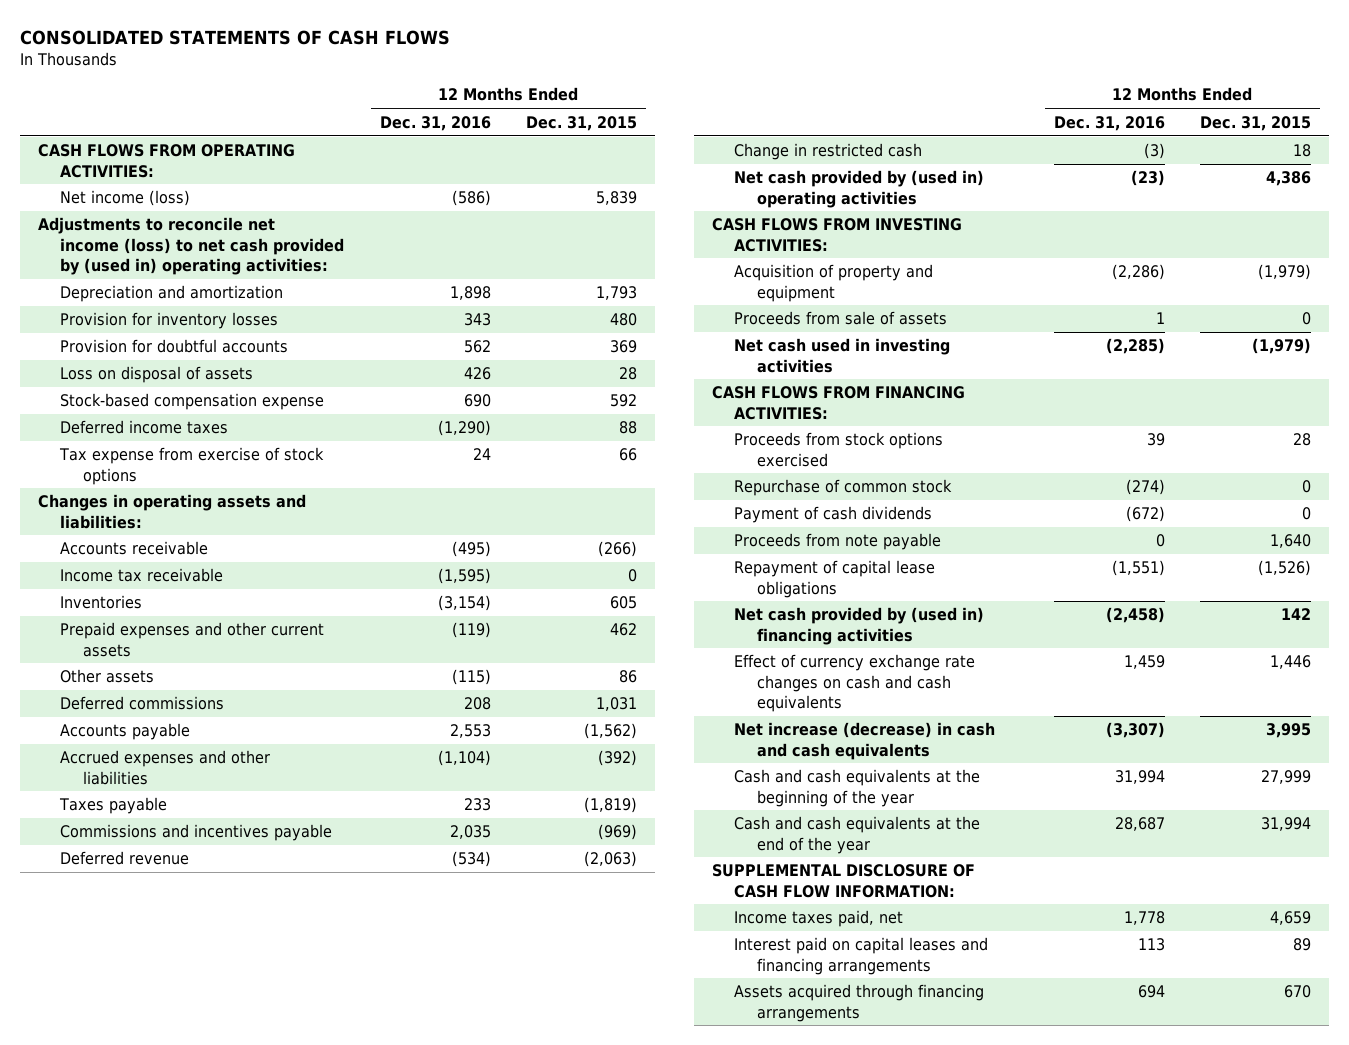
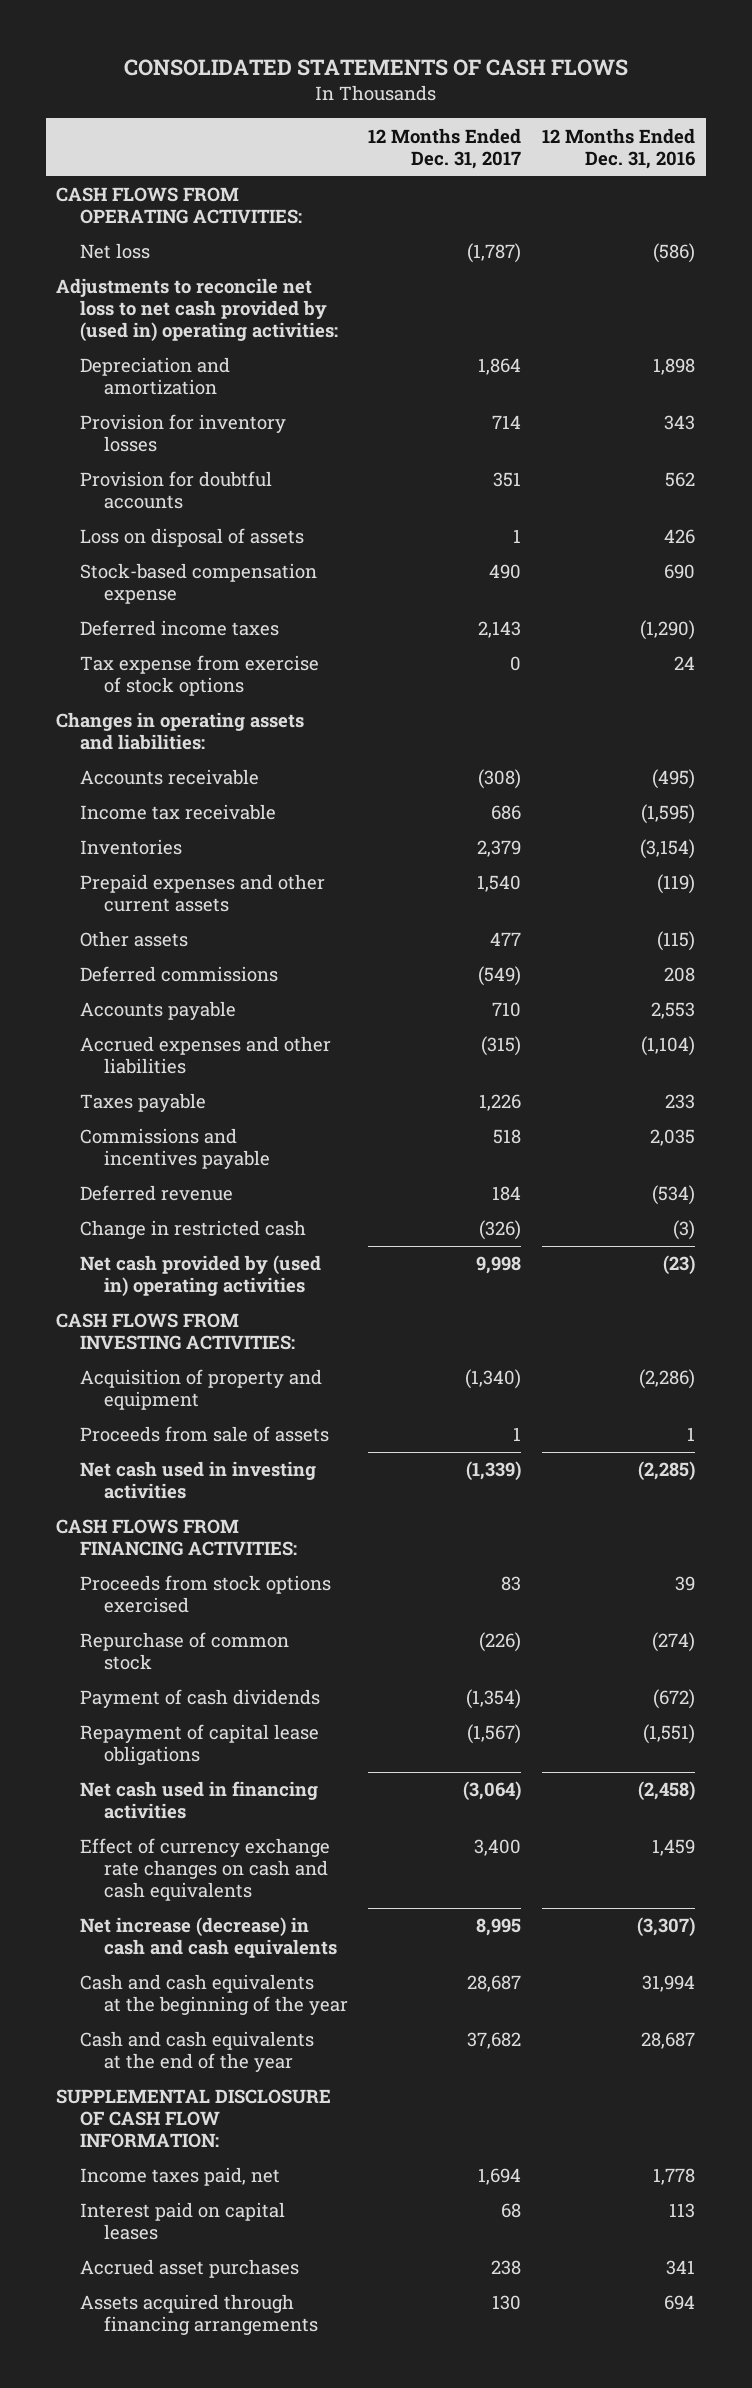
- | 12 Months Ended Dec. 31, 2016 | 12 Months Ended Dec. 31, 2015
+ | 12 Months Ended Dec. 31, 2017 | 12 Months Ended Dec. 31, 2016
- Net income (loss) | (586) | 5,839
- Adjustments to reconcile net income (loss) to net cash provided by (used in) operating activities:
+ Net loss | (1,787) | (586)
+ Adjustments to reconcile net loss to net cash provided by (used in) operating activities:
- Proceeds from note payable | 0 | 1,640
- Net cash provided by (used in) financing activities | (2,458) | 142
+ Net cash used in financing activities | (3,064) | (2,458)
- Interest paid on capital leases and financing arrangements | 113 | 89
+ Interest paid on capital leases | 68 | 113
+ Accrued asset purchases | 238 | 341

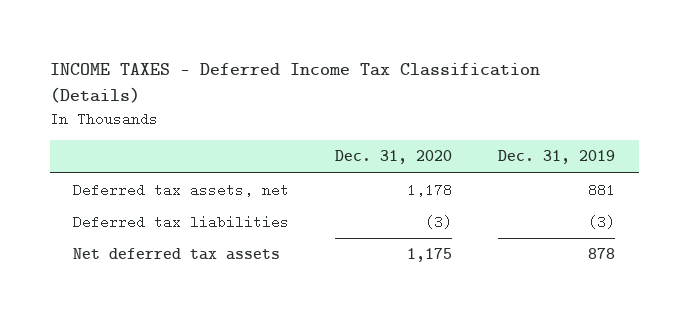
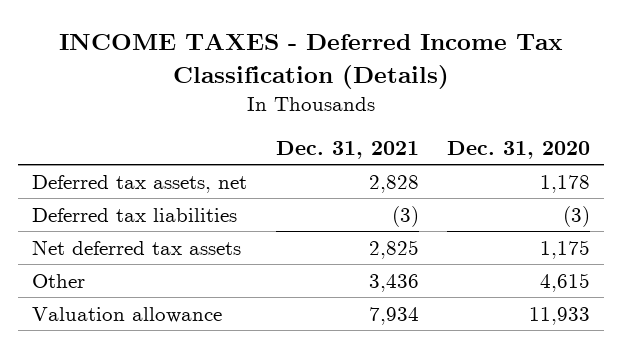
- | Dec. 31, 2020 | Dec. 31, 2019
+ | Dec. 31, 2021 | Dec. 31, 2020
+ Other | 3,436 | 4,615
+ Valuation allowance | 7,934 | 11,933

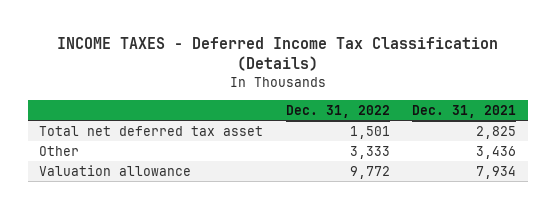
- | Dec. 31, 2021 | Dec. 31, 2020
+ | Dec. 31, 2022 | Dec. 31, 2021
- Deferred tax assets, net | 2,828 | 1,178
- Deferred tax liabilities | (3) | (3)
- Net deferred tax assets | 2,825 | 1,175
+ Total net deferred tax asset | 1,501 | 2,825

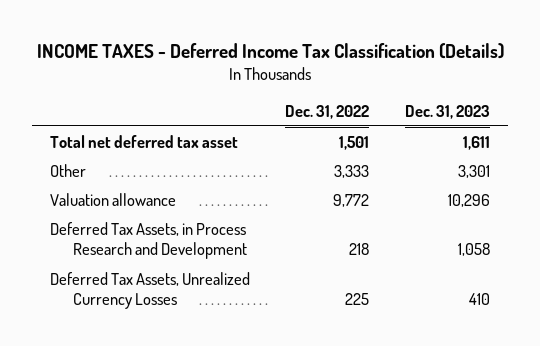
- | Dec. 31, 2022 | Dec. 31, 2021
+ | Dec. 31, 2022 | Dec. 31, 2023
+ Deferred Tax Assets, in Process Research and Development | 218 | 1,058
+ Deferred Tax Assets, Unrealized Currency Losses | 225 | 410

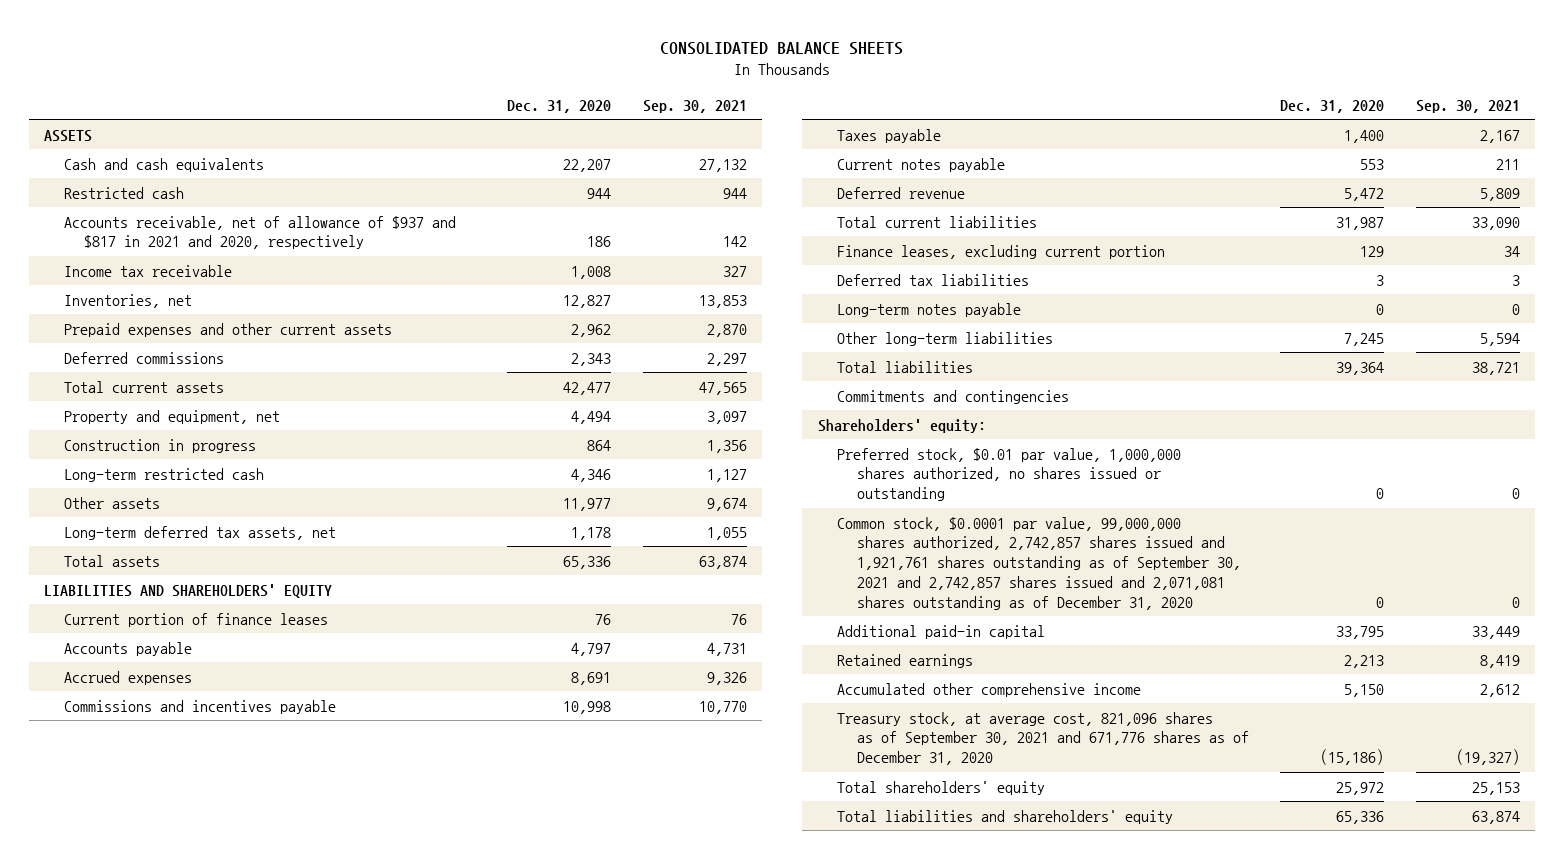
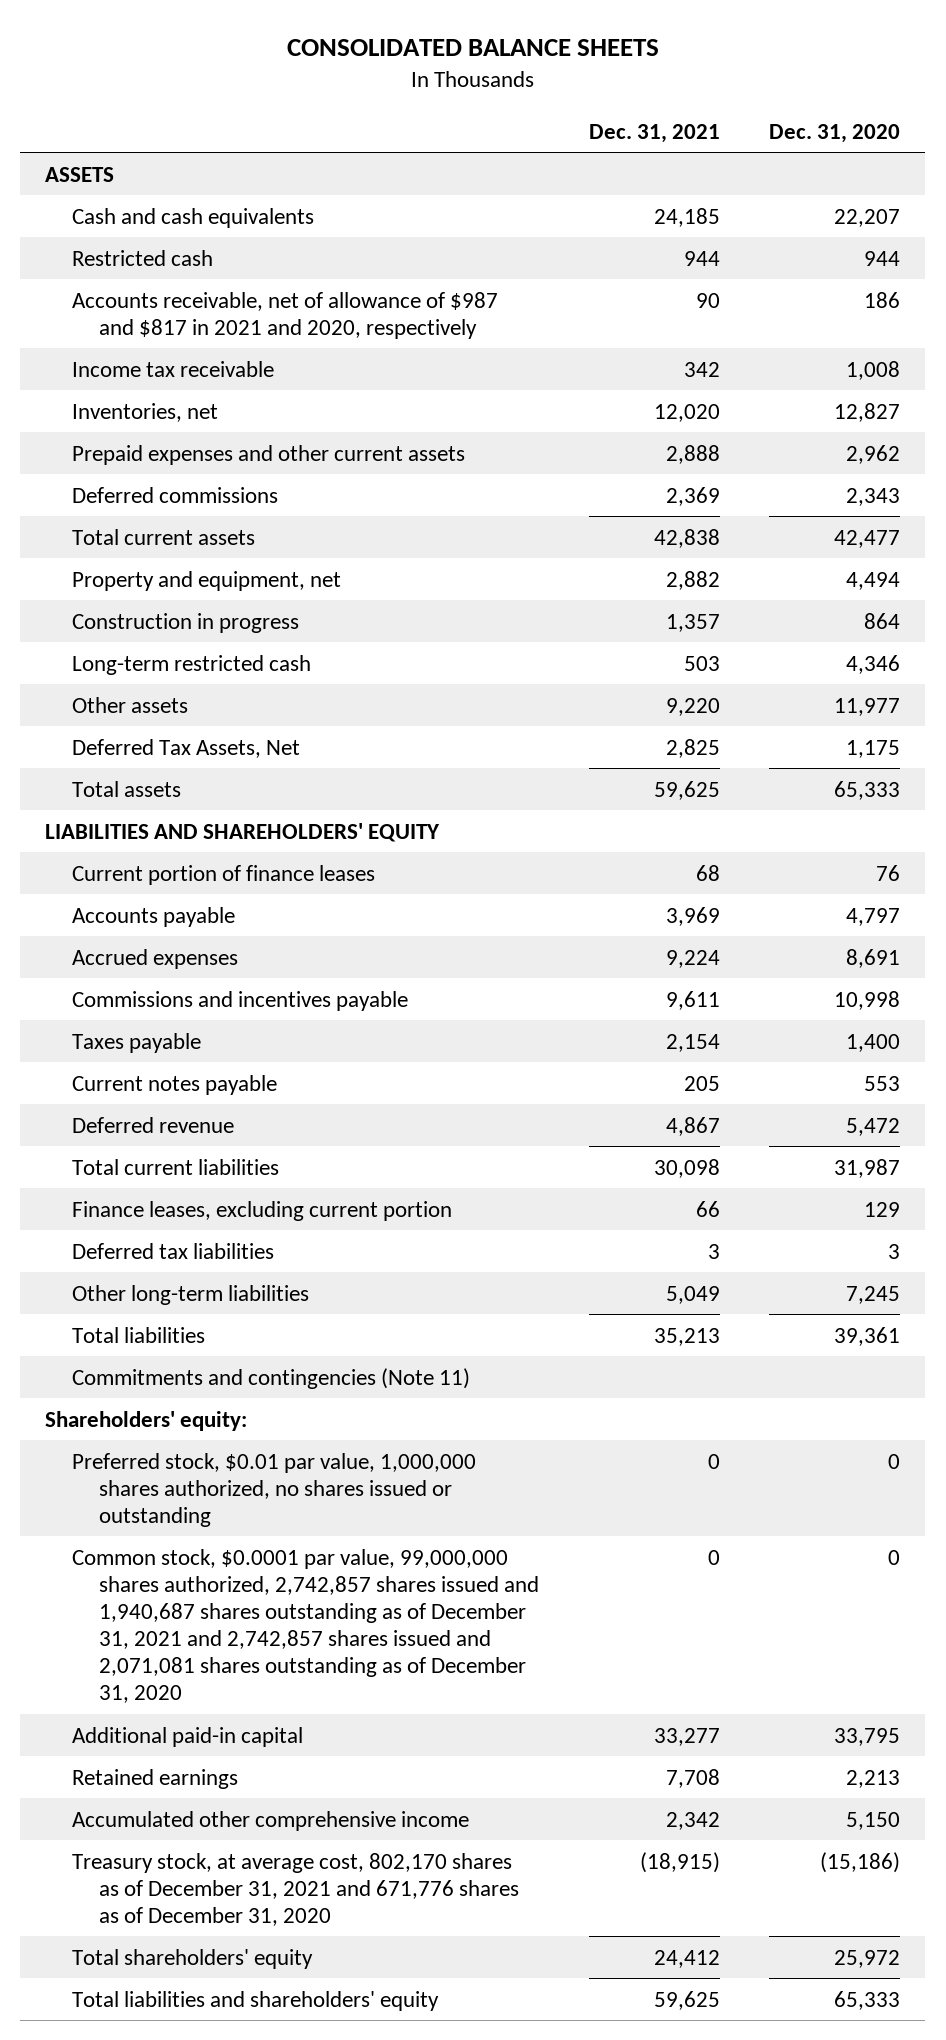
- | Dec. 31, 2020 | Sep. 30, 2021
+ | Dec. 31, 2021 | Dec. 31, 2020
- Accounts receivable, net of allowance of $937 and $817 in 2021 and 2020, respectively | 186 | 142
+ Accounts receivable, net of allowance of $987 and $817 in 2021 and 2020, respectively | 90 | 186
- Long-term deferred tax assets, net | 1,178 | 1,055
- Total assets | 65,336 | 63,874
+ Deferred Tax Assets, Net | 2,825 | 1,175
+ Total assets | 59,625 | 65,333
- Long-term notes payable | 0 | 0
- Total liabilities | 39,364 | 38,721
- Commitments and contingencies
+ Total liabilities | 35,213 | 39,361
+ Commitments and contingencies (Note 11)
- Common stock, $0.0001 par value, 99,000,000 shares authorized, 2,742,857 shares issued and 1,921,761 shares outstanding as of September 30, 2021 and 2,742,857 shares issued and 2,071,081 shares outstanding as of December 31, 2020 | 0 | 0
+ Common stock, $0.0001 par value, 99,000,000 shares authorized, 2,742,857 shares issued and 1,940,687 shares outstanding as of December 31, 2021 and 2,742,857 shares issued and 2,071,081 shares outstanding as of December 31, 2020 | 0 | 0
- Treasury stock, at average cost, 821,096 shares as of September 30, 2021 and 671,776 shares as of December 31, 2020 | (15,186) | (19,327)
+ Treasury stock, at average cost, 802,170 shares as of December 31, 2021 and 671,776 shares as of December 31, 2020 | (18,915) | (15,186)
- Total liabilities and shareholders' equity | 65,336 | 63,874
+ Total liabilities and shareholders' equity | 59,625 | 65,333

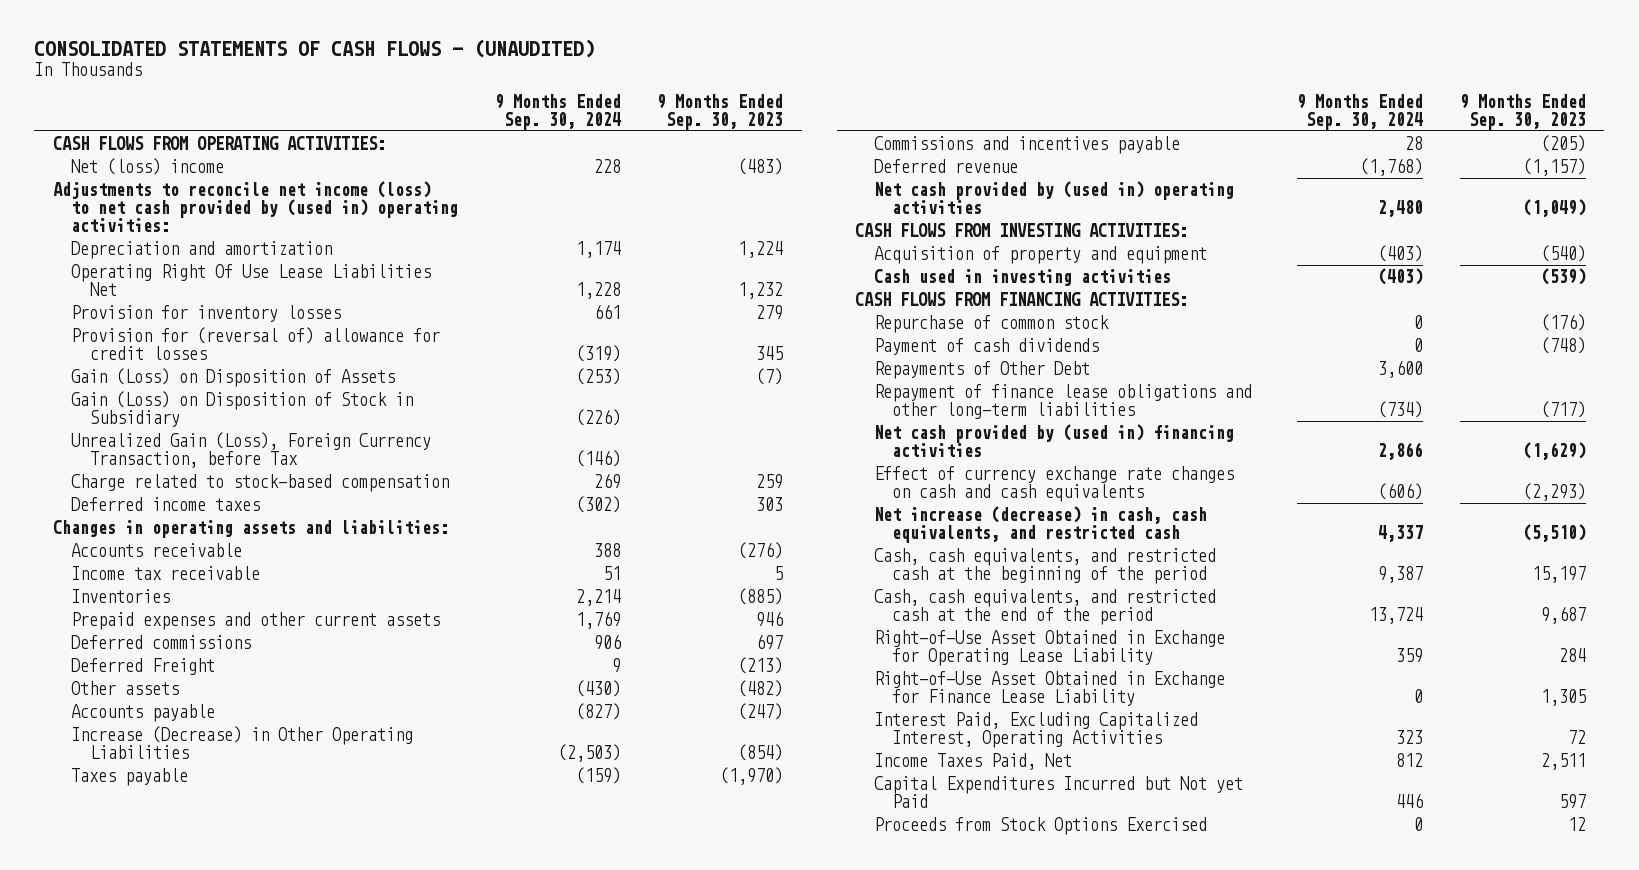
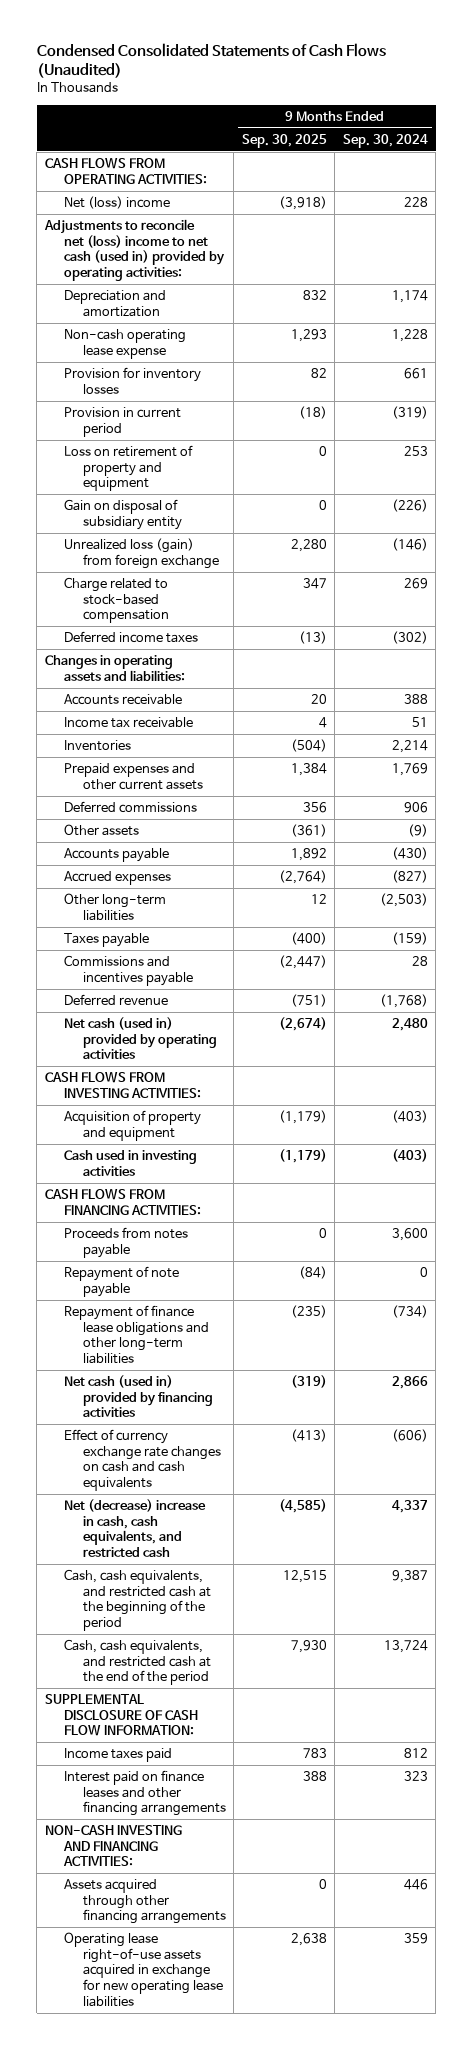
- CONSOLIDATED STATEMENTS OF CASH FLOWS - (UNAUDITED)
+ Condensed Consolidated Statements of Cash Flows (Unaudited)
- | 9 Months Ended Sep. 30, 2024 | 9 Months Ended Sep. 30, 2023
+ | 9 Months Ended Sep. 30, 2025 | 9 Months Ended Sep. 30, 2024
- Adjustments to reconcile net income (loss) to net cash provided by (used in) operating activities:
+ Adjustments to reconcile net (loss) income to net cash (used in) provided by operating activities:
- Operating Right Of Use Lease Liabilities Net | 1,228 | 1,232
+ Non-cash operating lease expense | 1,293 | 1,228
- Provision for (reversal of) allowance for credit losses | (319) | 345
- Gain (Loss) on Disposition of Assets | (253) | (7)
- Gain (Loss) on Disposition of Stock in Subsidiary | (226) |
- Unrealized Gain (Loss), Foreign Currency Transaction, before Tax | (146) |
+ Provision in current period | (18) | (319)
+ Loss on retirement of property and equipment | 0 | 253
+ Gain on disposal of subsidiary entity | 0 | (226)
+ Unrealized loss (gain) from foreign exchange | 2,280 | (146)
- Deferred Freight | 9 | (213)
- Other assets | (430) | (482)
- Accounts payable | (827) | (247)
- Increase (Decrease) in Other Operating Liabilities | (2,503) | (854)
+ Other assets | (361) | (9)
+ Accounts payable | 1,892 | (430)
+ Accrued expenses | (2,764) | (827)
+ Other long-term liabilities | 12 | (2,503)
- Net cash provided by (used in) operating activities | 2,480 | (1,049)
+ Net cash (used in) provided by operating activities | (2,674) | 2,480
- Repurchase of common stock | 0 | (176)
- Payment of cash dividends | 0 | (748)
- Repayments of Other Debt | 3,600 |
+ Proceeds from notes payable | 0 | 3,600
+ Repayment of note payable | (84) | 0
- Net cash provided by (used in) financing activities | 2,866 | (1,629)
+ Net cash (used in) provided by financing activities | (319) | 2,866
- Net increase (decrease) in cash, cash equivalents, and restricted cash | 4,337 | (5,510)
+ Net (decrease) increase in cash, cash equivalents, and restricted cash | (4,585) | 4,337
- Right-of-Use Asset Obtained in Exchange for Operating Lease Liability | 359 | 284
- Right-of-Use Asset Obtained in Exchange for Finance Lease Liability | 0 | 1,305
- Interest Paid, Excluding Capitalized Interest, Operating Activities | 323 | 72
- Income Taxes Paid, Net | 812 | 2,511
- Capital Expenditures Incurred but Not yet Paid | 446 | 597
- Proceeds from Stock Options Exercised | 0 | 12
+ SUPPLEMENTAL DISCLOSURE OF CASH FLOW INFORMATION:
+ Income taxes paid | 783 | 812
+ Interest paid on finance leases and other financing arrangements | 388 | 323
+ NON-CASH INVESTING AND FINANCING ACTIVITIES:
+ Assets acquired through other financing arrangements | 0 | 446
+ Operating lease right-of-use assets acquired in exchange for new operating lease liabilities | 2,638 | 359

